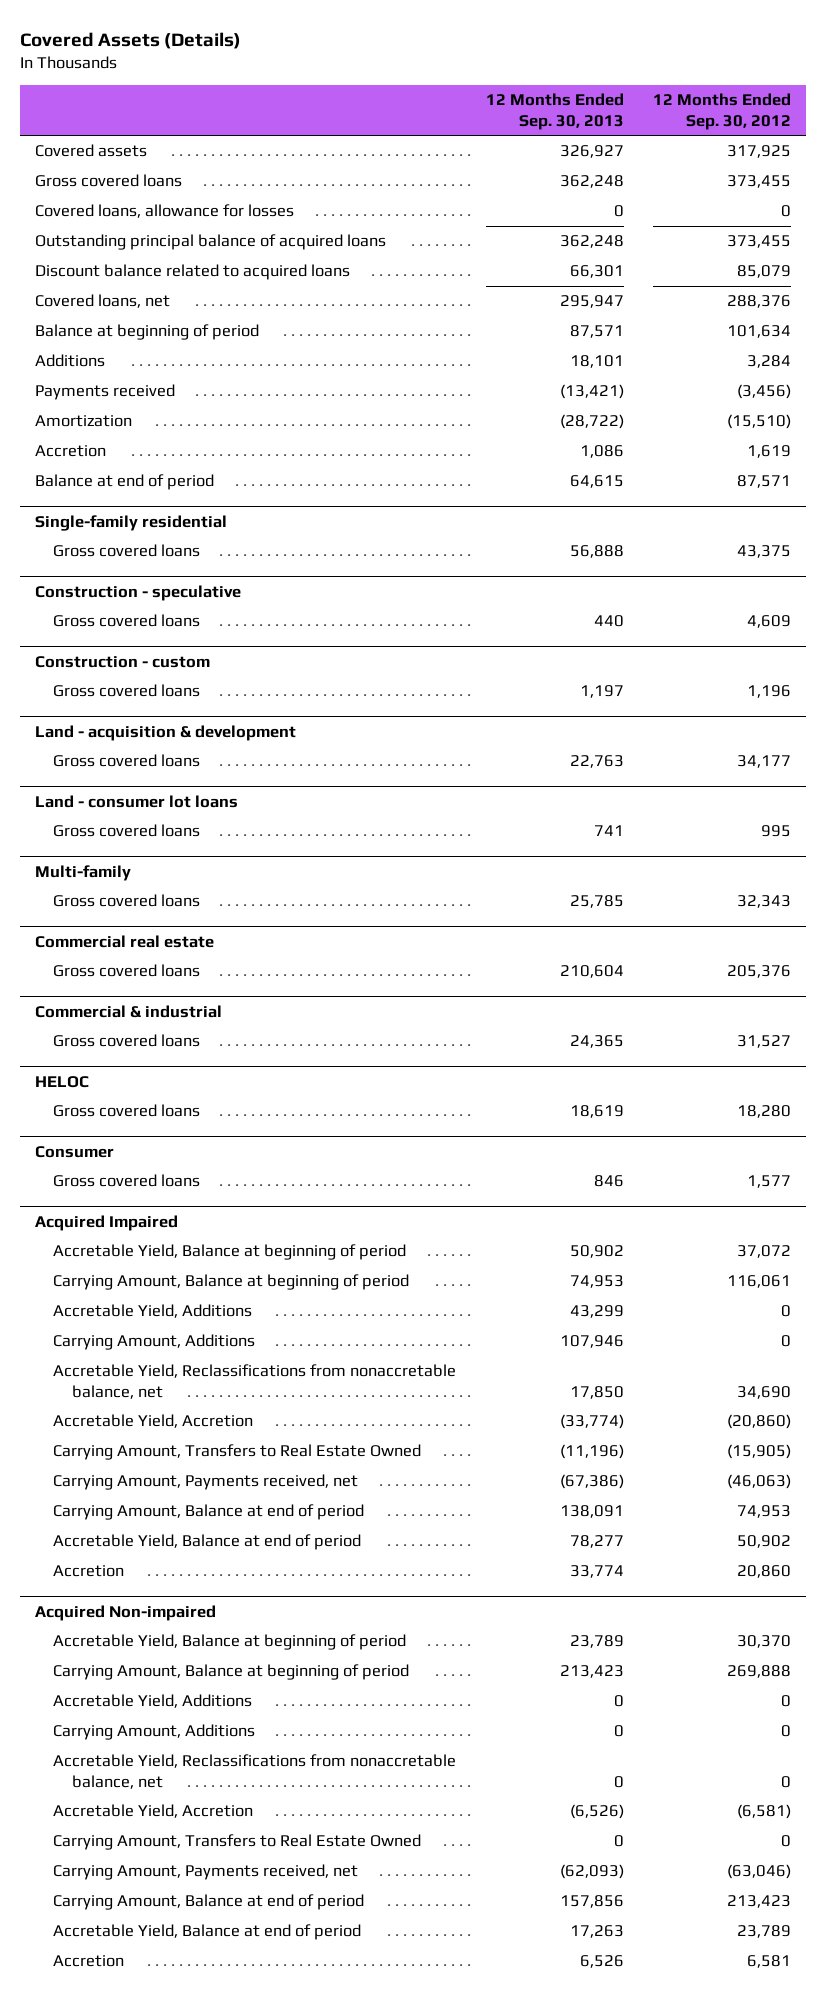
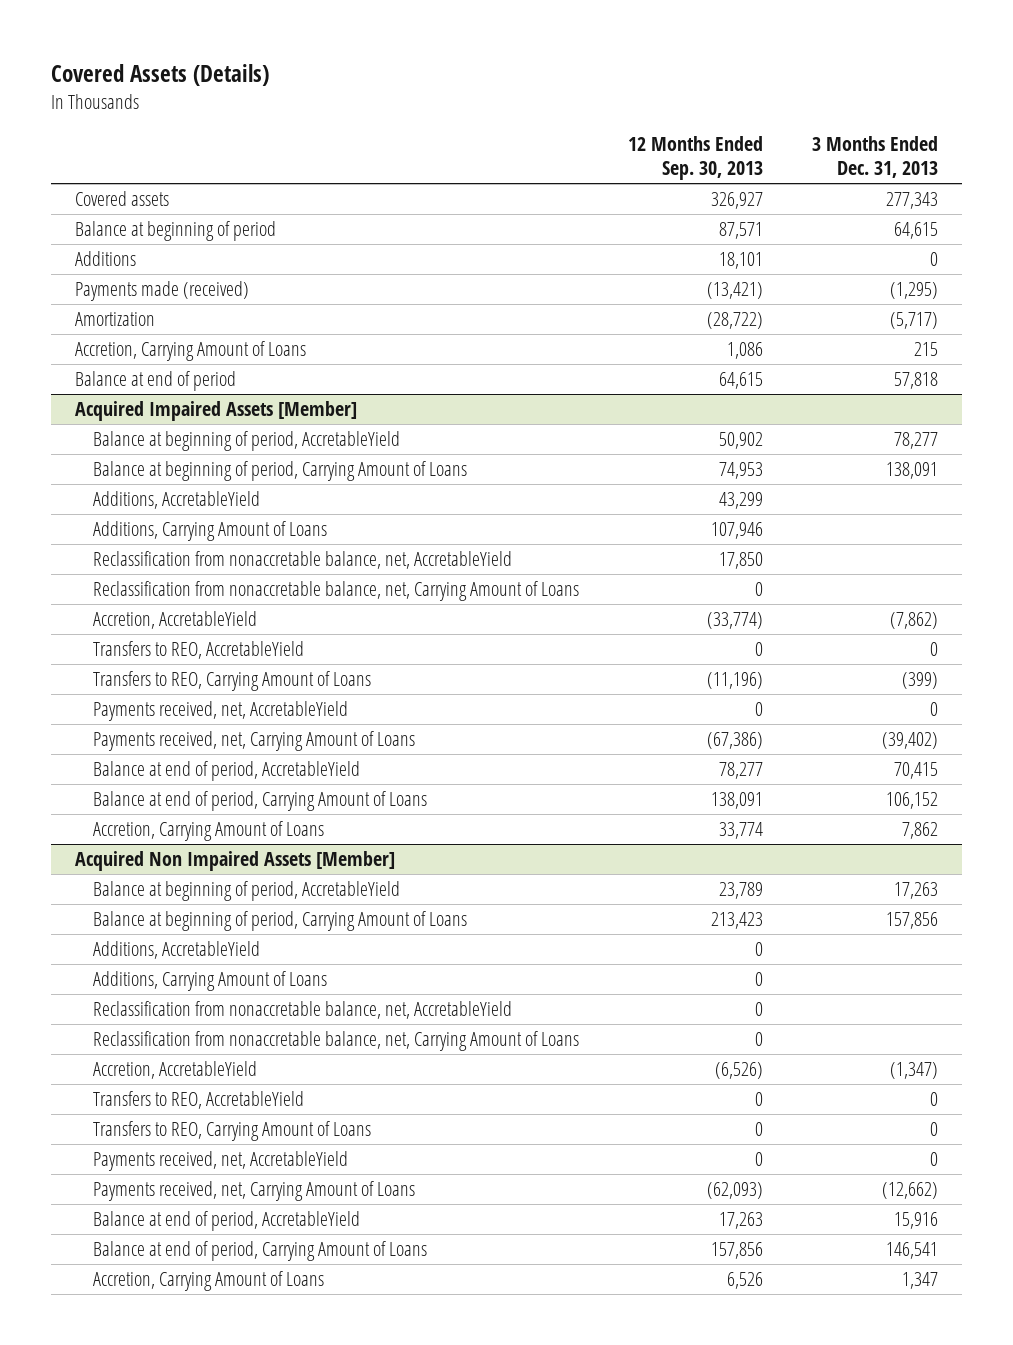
- | 12 Months Ended Sep. 30, 2013 | 12 Months Ended Sep. 30, 2012
+ | 12 Months Ended Sep. 30, 2013 | 3 Months Ended Dec. 31, 2013
- Gross covered loans | 362,248 | 373,455
- Covered loans, allowance for losses | 0 | 0
- Outstanding principal balance of acquired loans | 362,248 | 373,455
- Discount balance related to acquired loans | 66,301 | 85,079
- Covered loans, net | 295,947 | 288,376
- Payments received | (13,421) | (3,456)
+ Payments made (received) | (13,421) | (1,295)
- Accretion | 1,086 | 1,619
+ Accretion, Carrying Amount of Loans | 1,086 | 215
- Single-family residential
- Gross covered loans | 56,888 | 43,375
- Construction - speculative
- Gross covered loans | 440 | 4,609
- Construction - custom
- Gross covered loans | 1,197 | 1,196
- Land - acquisition & development
- Gross covered loans | 22,763 | 34,177
- Land - consumer lot loans
- Gross covered loans | 741 | 995
- Multi-family
- Gross covered loans | 25,785 | 32,343
- Commercial real estate
- Gross covered loans | 210,604 | 205,376
- Commercial & industrial
- Gross covered loans | 24,365 | 31,527
- HELOC
- Gross covered loans | 18,619 | 18,280
- Consumer
- Gross covered loans | 846 | 1,577
- Acquired Impaired
- Accretable Yield, Balance at beginning of period | 50,902 | 37,072
- Carrying Amount, Balance at beginning of period | 74,953 | 116,061
- Accretable Yield, Additions | 43,299 | 0
- Carrying Amount, Additions | 107,946 | 0
- Accretable Yield, Reclassifications from nonaccretable balance, net | 17,850 | 34,690
- Accretable Yield, Accretion | (33,774) | (20,860)
- Carrying Amount, Transfers to Real Estate Owned | (11,196) | (15,905)
- Carrying Amount, Payments received, net | (67,386) | (46,063)
- Carrying Amount, Balance at end of period | 138,091 | 74,953
- Accretable Yield, Balance at end of period | 78,277 | 50,902
- Accretion | 33,774 | 20,860
- Acquired Non-impaired
- Accretable Yield, Balance at beginning of period | 23,789 | 30,370
- Carrying Amount, Balance at beginning of period | 213,423 | 269,888
- Accretable Yield, Additions | 0 | 0
- Carrying Amount, Additions | 0 | 0
- Accretable Yield, Reclassifications from nonaccretable balance, net | 0 | 0
- Accretable Yield, Accretion | (6,526) | (6,581)
- Carrying Amount, Transfers to Real Estate Owned | 0 | 0
- Carrying Amount, Payments received, net | (62,093) | (63,046)
- Carrying Amount, Balance at end of period | 157,856 | 213,423
- Accretable Yield, Balance at end of period | 17,263 | 23,789
- Accretion | 6,526 | 6,581
+ Acquired Impaired Assets [Member]
+ Balance at beginning of period, AccretableYield | 50,902 | 78,277
+ Balance at beginning of period, Carrying Amount of Loans | 74,953 | 138,091
+ Additions, AccretableYield | 43,299 |
+ Additions, Carrying Amount of Loans | 107,946 |
+ Reclassification from nonaccretable balance, net, AccretableYield | 17,850 |
+ Reclassification from nonaccretable balance, net, Carrying Amount of Loans | 0 |
+ Accretion, AccretableYield | (33,774) | (7,862)
+ Transfers to REO, AccretableYield | 0 | 0
+ Transfers to REO, Carrying Amount of Loans | (11,196) | (399)
+ Payments received, net, AccretableYield | 0 | 0
+ Payments received, net, Carrying Amount of Loans | (67,386) | (39,402)
+ Balance at end of period, AccretableYield | 78,277 | 70,415
+ Balance at end of period, Carrying Amount of Loans | 138,091 | 106,152
+ Accretion, Carrying Amount of Loans | 33,774 | 7,862
+ Acquired Non Impaired Assets [Member]
+ Balance at beginning of period, AccretableYield | 23,789 | 17,263
+ Balance at beginning of period, Carrying Amount of Loans | 213,423 | 157,856
+ Additions, AccretableYield | 0 |
+ Additions, Carrying Amount of Loans | 0 |
+ Reclassification from nonaccretable balance, net, AccretableYield | 0 |
+ Reclassification from nonaccretable balance, net, Carrying Amount of Loans | 0 |
+ Accretion, AccretableYield | (6,526) | (1,347)
+ Transfers to REO, AccretableYield | 0 | 0
+ Transfers to REO, Carrying Amount of Loans | 0 | 0
+ Payments received, net, AccretableYield | 0 | 0
+ Payments received, net, Carrying Amount of Loans | (62,093) | (12,662)
+ Balance at end of period, AccretableYield | 17,263 | 15,916
+ Balance at end of period, Carrying Amount of Loans | 157,856 | 146,541
+ Accretion, Carrying Amount of Loans | 6,526 | 1,347

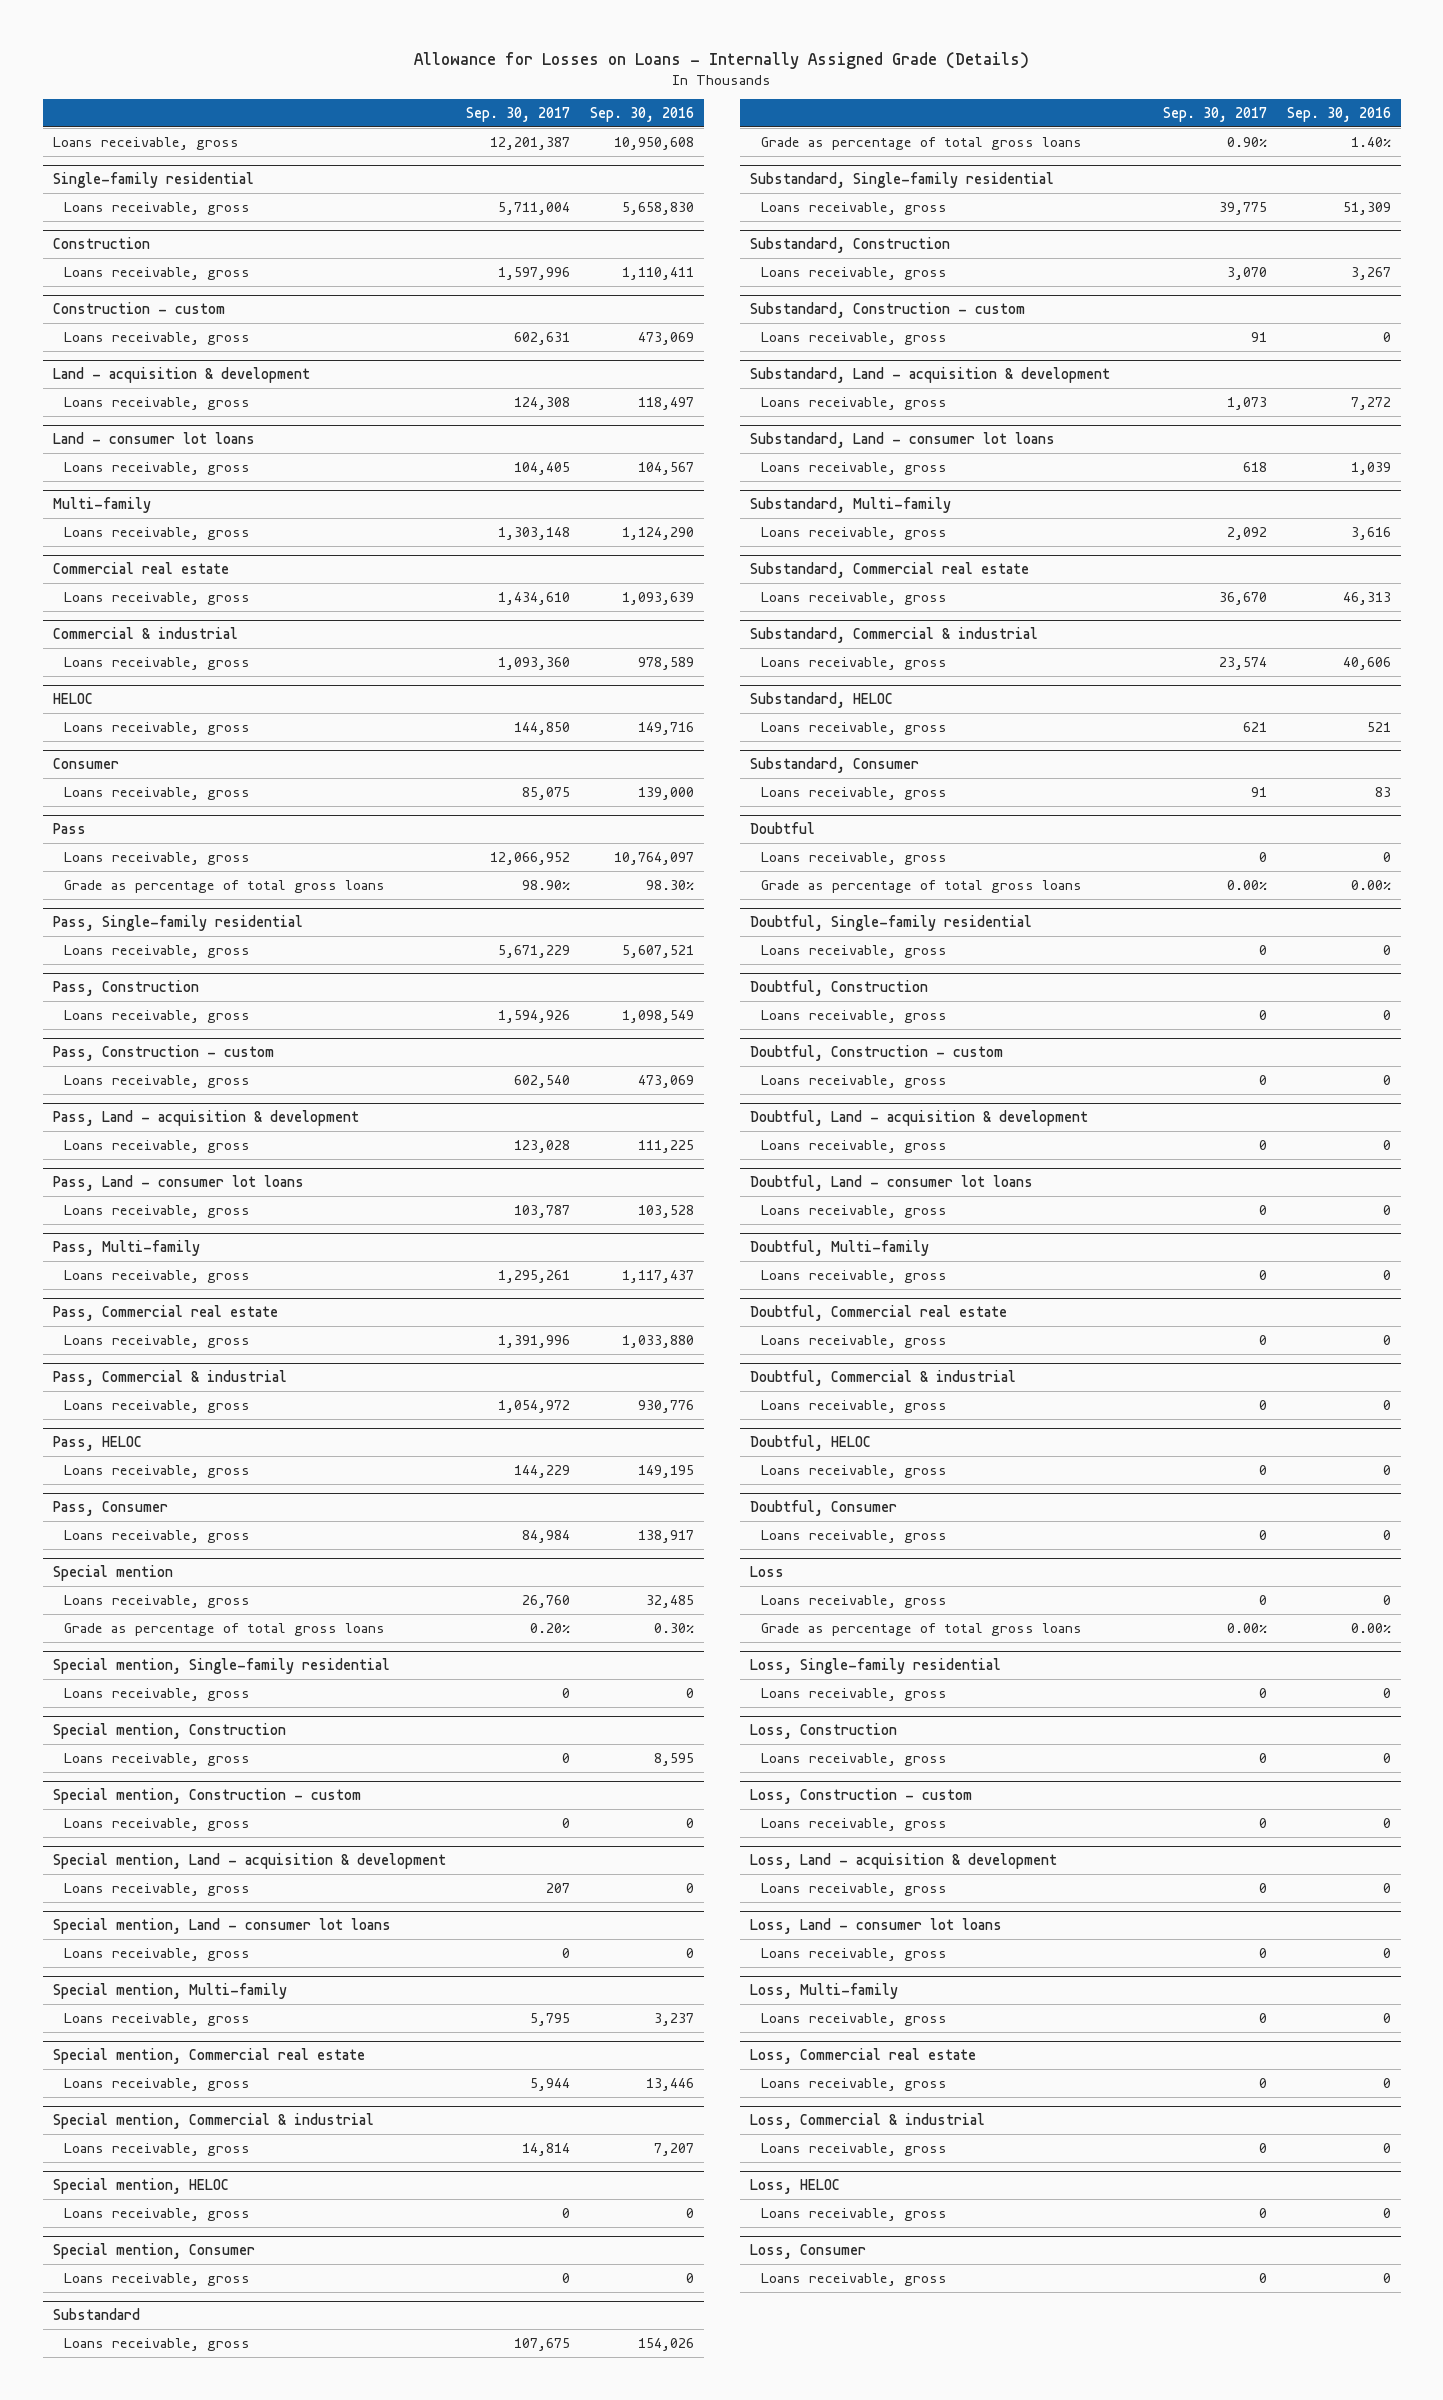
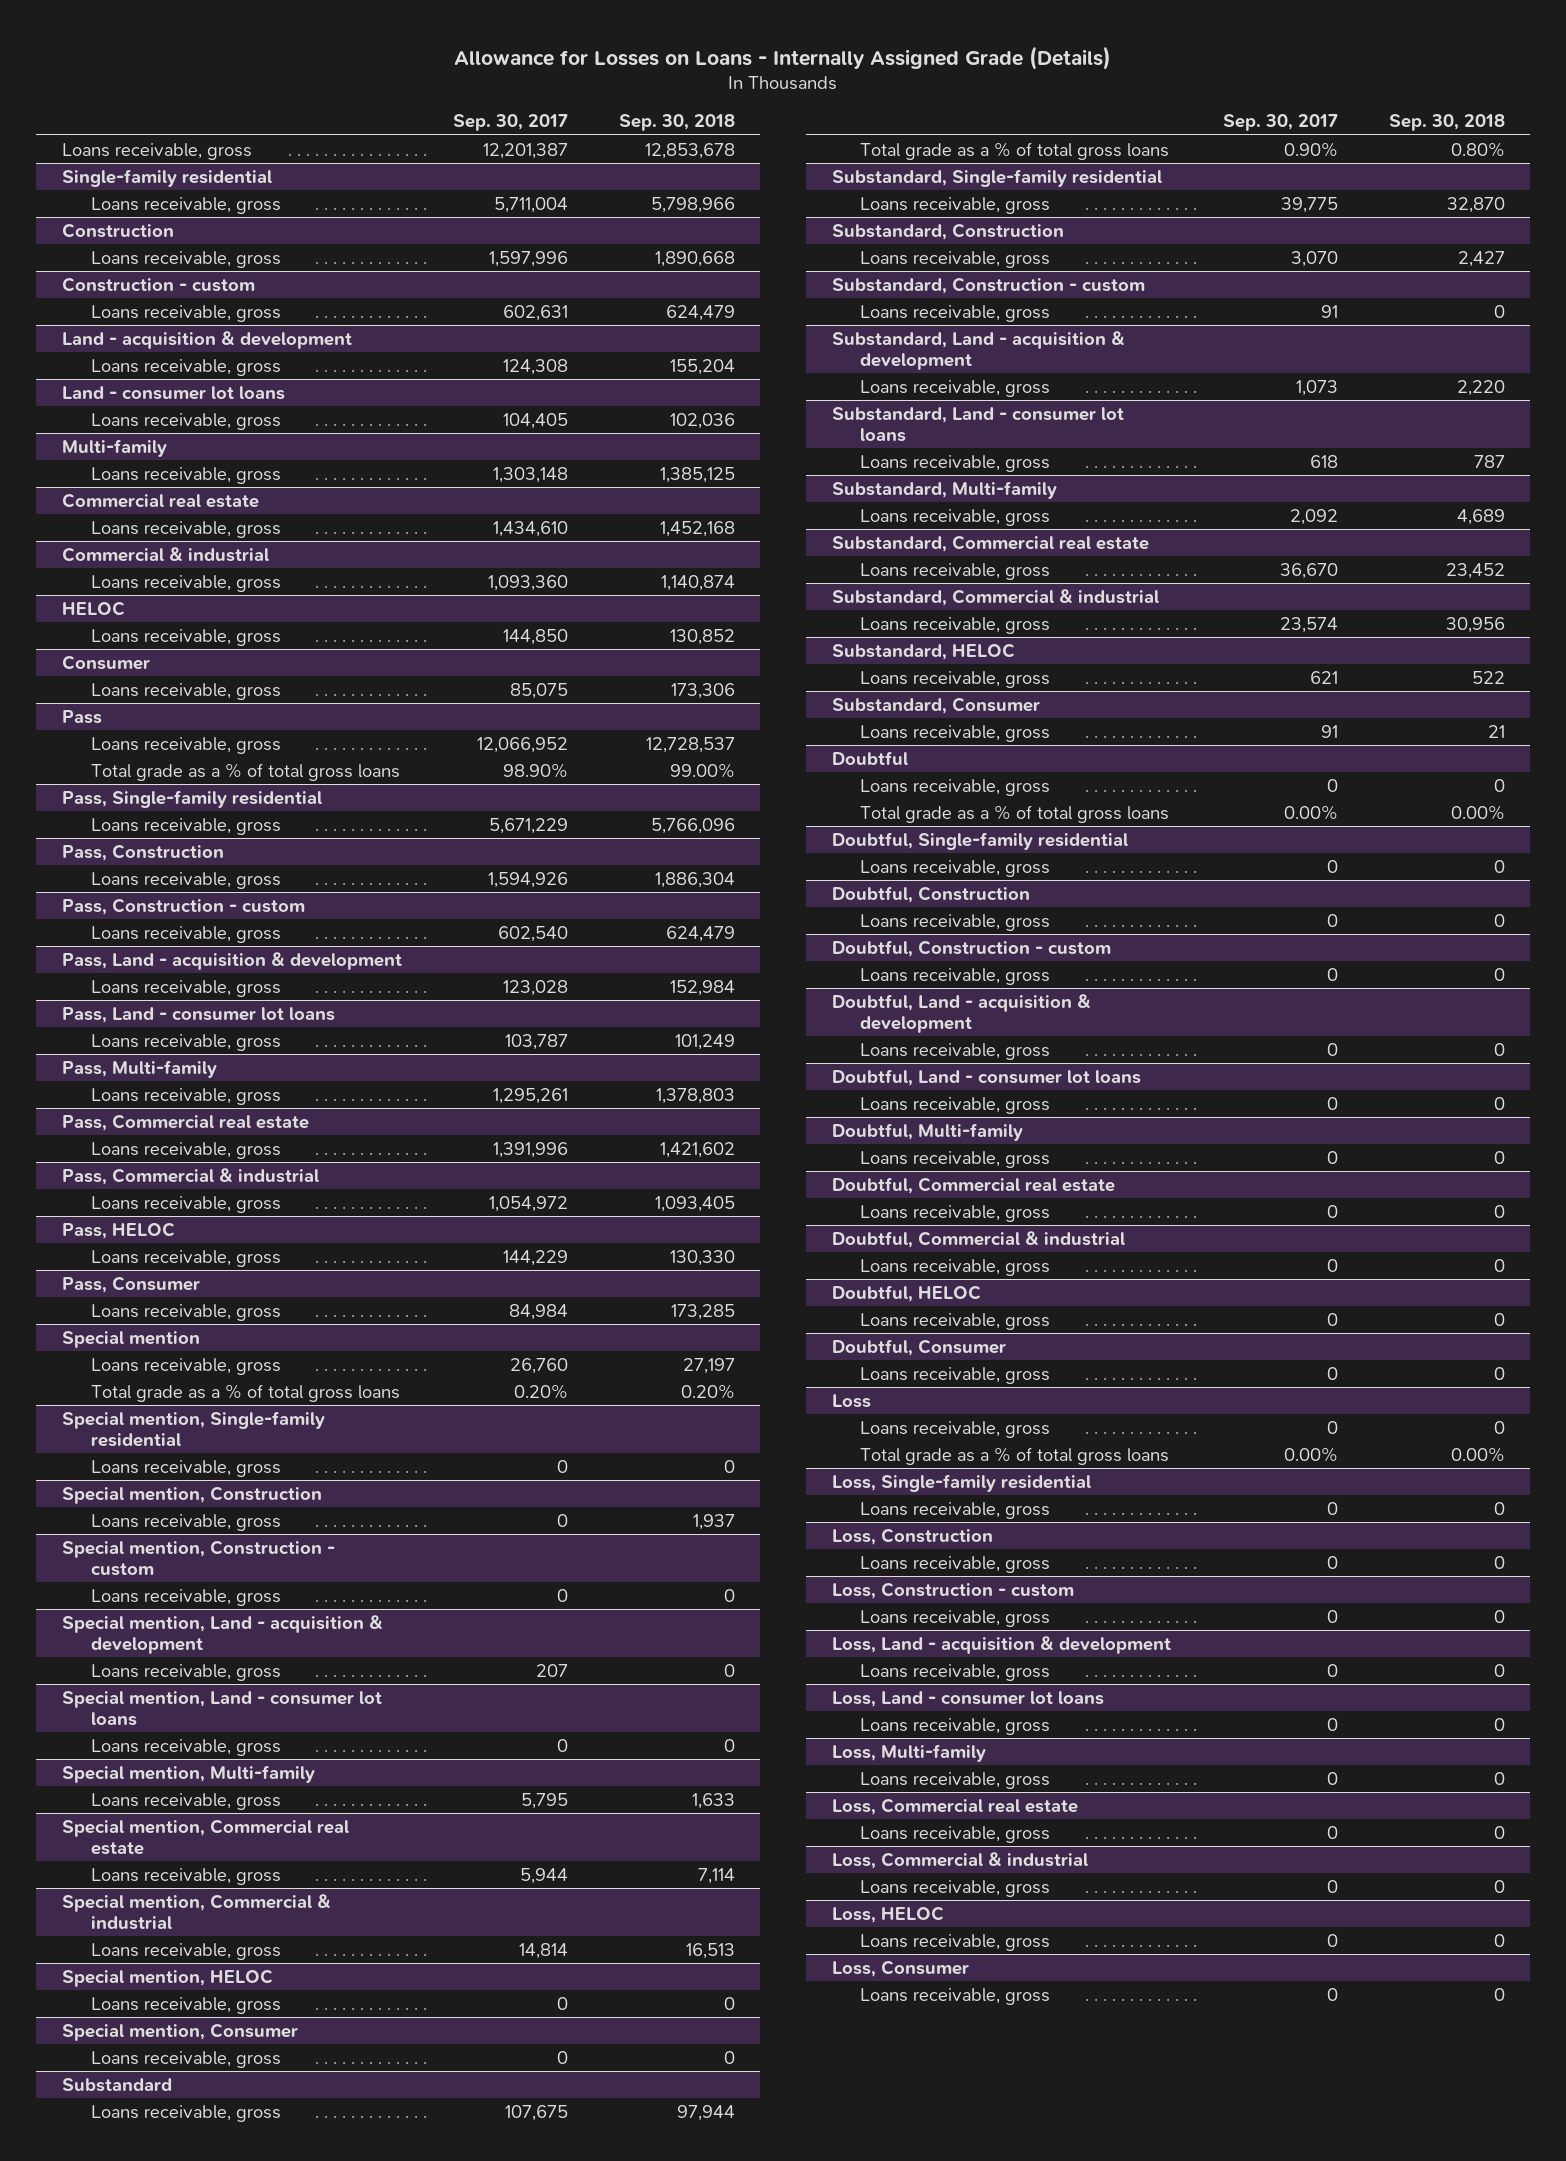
- | Sep. 30, 2017 | Sep. 30, 2016
+ | Sep. 30, 2017 | Sep. 30, 2018
@ Pass
- Grade as percentage of total gross loans | 98.90% | 98.30%
+ Total grade as a % of total gross loans | 98.90% | 99.00%
@ Special mention
- Grade as percentage of total gross loans | 0.20% | 0.30%
+ Total grade as a % of total gross loans | 0.20% | 0.20%
@ Substandard
- Grade as percentage of total gross loans | 0.90% | 1.40%
+ Total grade as a % of total gross loans | 0.90% | 0.80%
@ Doubtful
- Grade as percentage of total gross loans | 0.00% | 0.00%
+ Total grade as a % of total gross loans | 0.00% | 0.00%
@ Loss
- Grade as percentage of total gross loans | 0.00% | 0.00%
+ Total grade as a % of total gross loans | 0.00% | 0.00%

